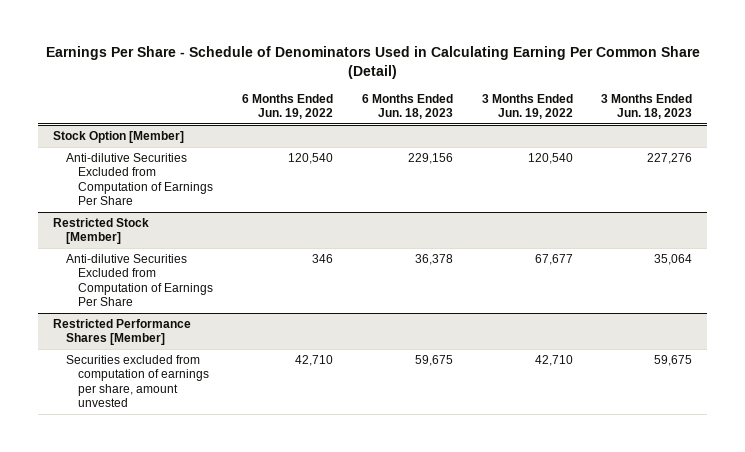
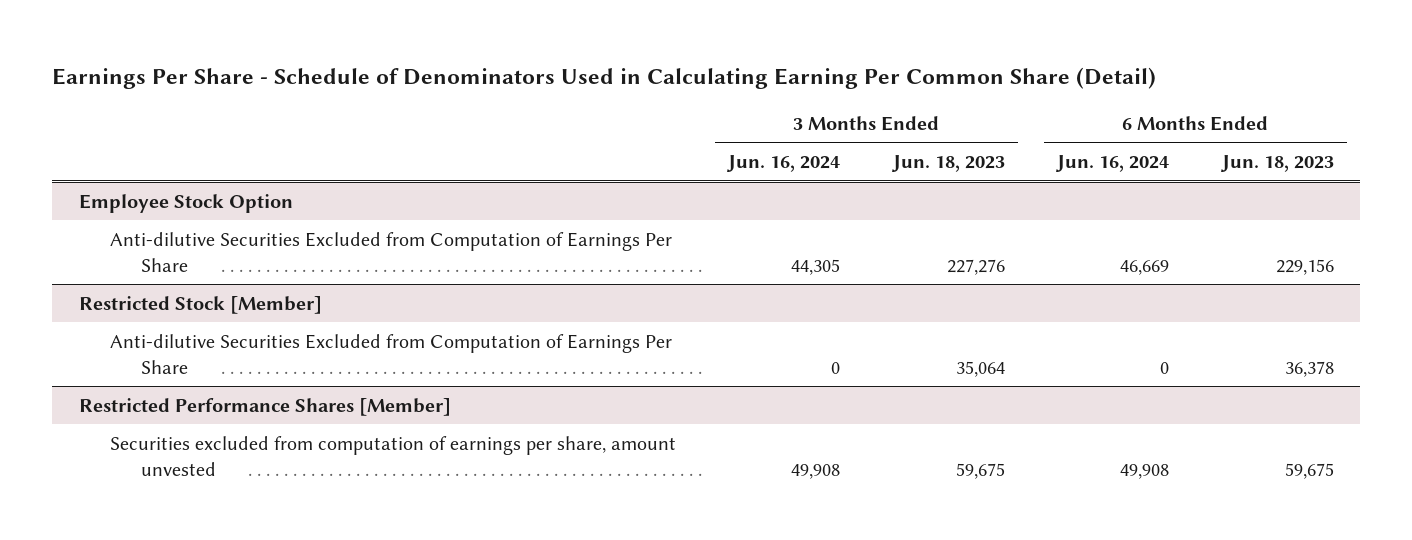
- | 6 Months Ended Jun. 19, 2022 | 6 Months Ended Jun. 18, 2023 | 3 Months Ended Jun. 19, 2022 | 3 Months Ended Jun. 18, 2023
+ | 3 Months Ended Jun. 16, 2024 | 3 Months Ended Jun. 18, 2023 | 6 Months Ended Jun. 16, 2024 | 6 Months Ended Jun. 18, 2023
- Stock Option [Member]
+ Employee Stock Option

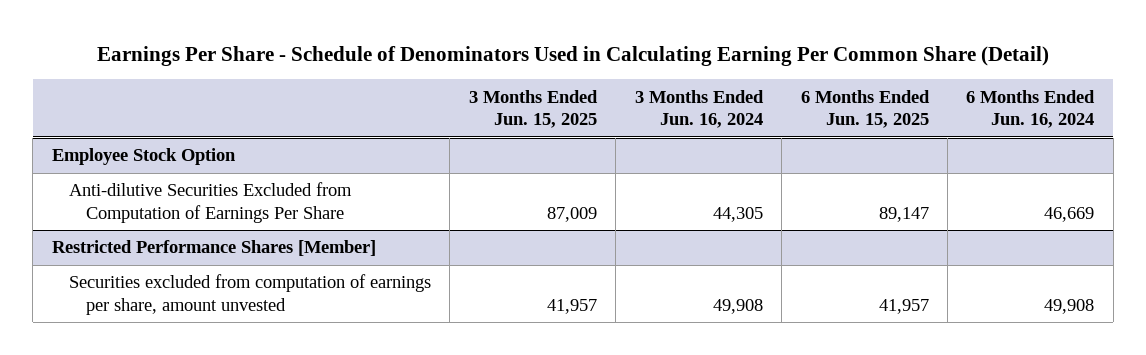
- | 3 Months Ended Jun. 16, 2024 | 3 Months Ended Jun. 18, 2023 | 6 Months Ended Jun. 16, 2024 | 6 Months Ended Jun. 18, 2023
+ | 3 Months Ended Jun. 15, 2025 | 3 Months Ended Jun. 16, 2024 | 6 Months Ended Jun. 15, 2025 | 6 Months Ended Jun. 16, 2024
- Restricted Stock [Member]
- Anti-dilutive Securities Excluded from Computation of Earnings Per Share | 0 | 35,064 | 0 | 36,378

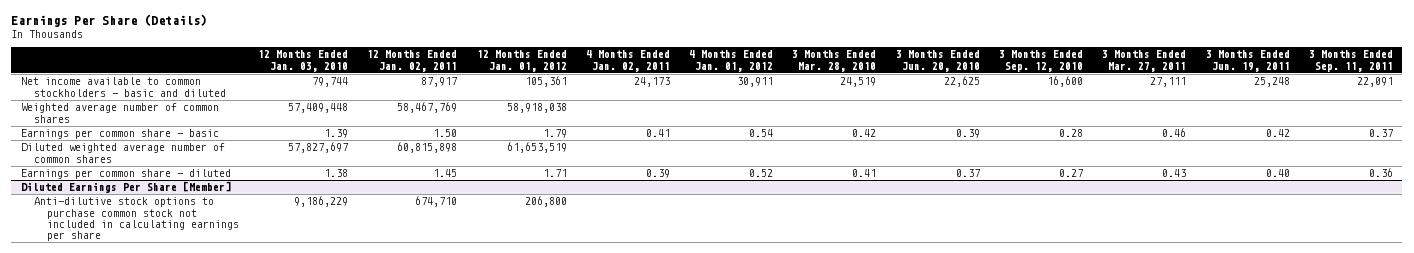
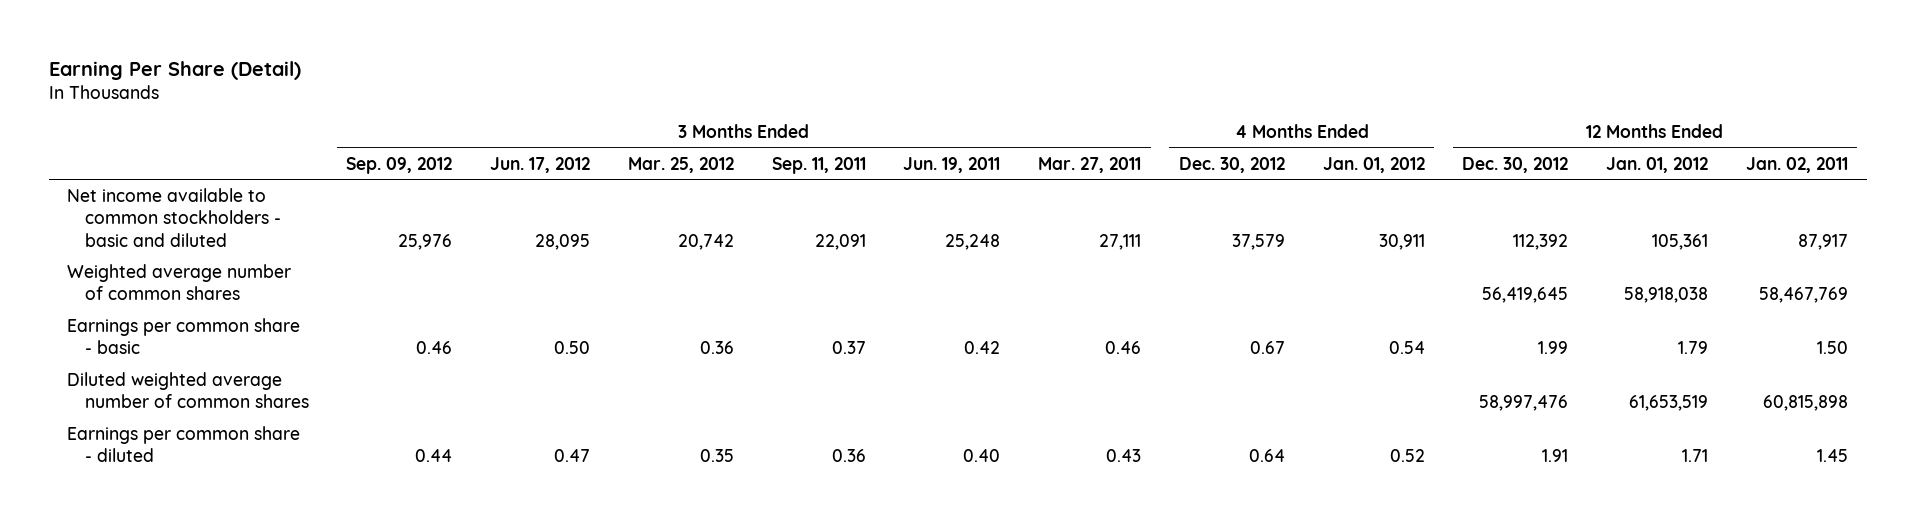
- Earnings Per Share (Details)
+ Earning Per Share (Detail)
- | 12 Months Ended Jan. 03, 2010 | 12 Months Ended Jan. 02, 2011 | 12 Months Ended Jan. 01, 2012 | 4 Months Ended Jan. 02, 2011 | 4 Months Ended Jan. 01, 2012 | 3 Months Ended Mar. 28, 2010 | 3 Months Ended Jun. 20, 2010 | 3 Months Ended Sep. 12, 2010 | 3 Months Ended Mar. 27, 2011 | 3 Months Ended Jun. 19, 2011 | 3 Months Ended Sep. 11, 2011
+ | 3 Months Ended Sep. 09, 2012 | 3 Months Ended Jun. 17, 2012 | 3 Months Ended Mar. 25, 2012 | 3 Months Ended Sep. 11, 2011 | 3 Months Ended Jun. 19, 2011 | 3 Months Ended Mar. 27, 2011 | 4 Months Ended Dec. 30, 2012 | 4 Months Ended Jan. 01, 2012 | 12 Months Ended Dec. 30, 2012 | 12 Months Ended Jan. 01, 2012 | 12 Months Ended Jan. 02, 2011
- Diluted Earnings Per Share [Member]
- Anti-dilutive stock options to purchase common stock not included in calculating earnings per share | 9,186,229 | 674,710 | 206,800 | | | | | | | |

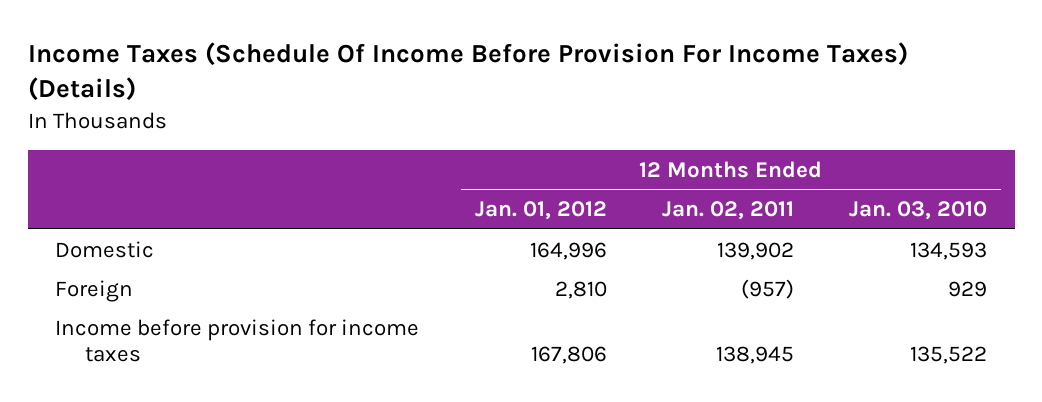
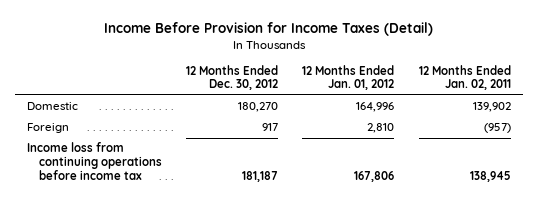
- Income Taxes (Schedule Of Income Before Provision For Income Taxes) (Details)
+ Income Before Provision for Income Taxes (Detail)
- | 12 Months Ended Jan. 01, 2012 | 12 Months Ended Jan. 02, 2011 | 12 Months Ended Jan. 03, 2010
+ | 12 Months Ended Dec. 30, 2012 | 12 Months Ended Jan. 01, 2012 | 12 Months Ended Jan. 02, 2011
- Income before provision for income taxes | 167,806 | 138,945 | 135,522
+ Income loss from continuing operations before income tax | 181,187 | 167,806 | 138,945

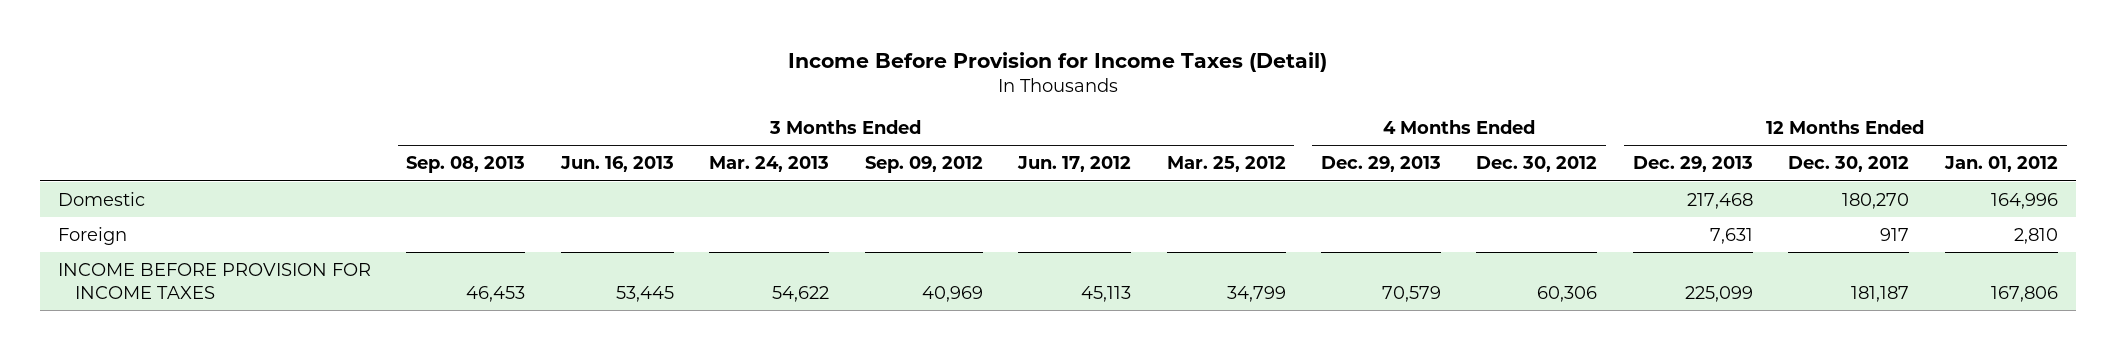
- | 12 Months Ended Dec. 30, 2012 | 12 Months Ended Jan. 01, 2012 | 12 Months Ended Jan. 02, 2011
+ | 3 Months Ended Sep. 08, 2013 | 3 Months Ended Jun. 16, 2013 | 3 Months Ended Mar. 24, 2013 | 3 Months Ended Sep. 09, 2012 | 3 Months Ended Jun. 17, 2012 | 3 Months Ended Mar. 25, 2012 | 4 Months Ended Dec. 29, 2013 | 4 Months Ended Dec. 30, 2012 | 12 Months Ended Dec. 29, 2013 | 12 Months Ended Dec. 30, 2012 | 12 Months Ended Jan. 01, 2012
- Income loss from continuing operations before income tax | 181,187 | 167,806 | 138,945
+ INCOME BEFORE PROVISION FOR INCOME TAXES | 46,453 | 53,445 | 54,622 | 40,969 | 45,113 | 34,799 | 70,579 | 60,306 | 225,099 | 181,187 | 167,806

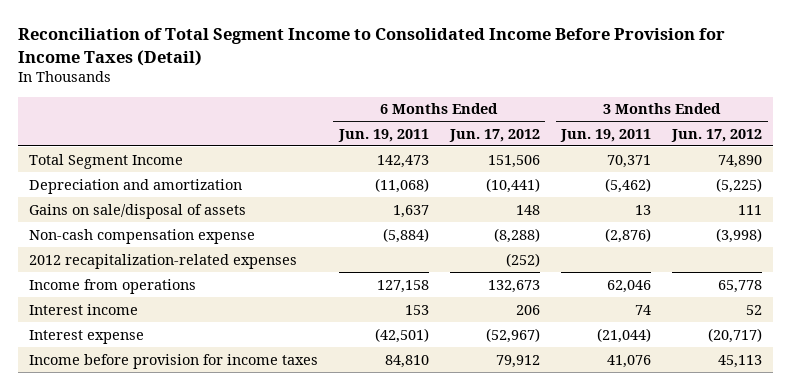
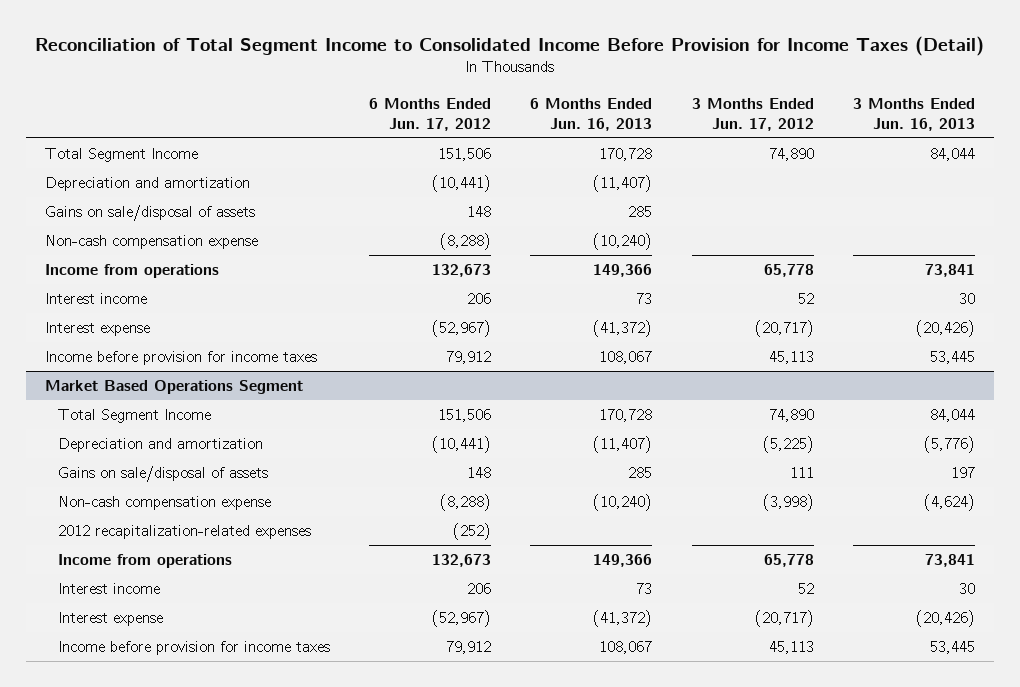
- | 6 Months Ended Jun. 19, 2011 | 6 Months Ended Jun. 17, 2012 | 3 Months Ended Jun. 19, 2011 | 3 Months Ended Jun. 17, 2012
+ | 6 Months Ended Jun. 17, 2012 | 6 Months Ended Jun. 16, 2013 | 3 Months Ended Jun. 17, 2012 | 3 Months Ended Jun. 16, 2013
+ Depreciation and amortization | (10,441) | (11,407) | |
+ Gains on sale/disposal of assets | 148 | 285 | |
+ Non-cash compensation expense | (8,288) | (10,240) | |
+ Income from operations | 132,673 | 149,366 | 65,778 | 73,841
+ Interest income | 206 | 73 | 52 | 30
+ Interest expense | (52,967) | (41,372) | (20,717) | (20,426)
+ Income before provision for income taxes | 79,912 | 108,067 | 45,113 | 53,445
+ Market Based Operations Segment
+ Total Segment Income | 151,506 | 170,728 | 74,890 | 84,044

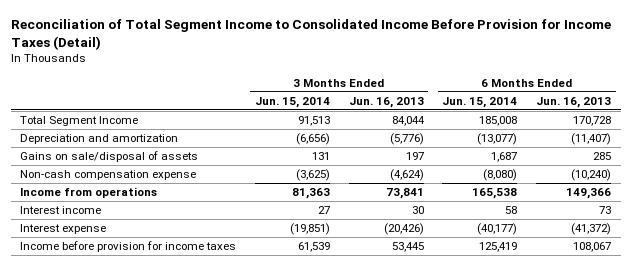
- | 6 Months Ended Jun. 17, 2012 | 6 Months Ended Jun. 16, 2013 | 3 Months Ended Jun. 17, 2012 | 3 Months Ended Jun. 16, 2013
+ | 3 Months Ended Jun. 15, 2014 | 3 Months Ended Jun. 16, 2013 | 6 Months Ended Jun. 15, 2014 | 6 Months Ended Jun. 16, 2013
- Depreciation and amortization | (10,441) | (11,407) | |
- Gains on sale/disposal of assets | 148 | 285 | |
- Non-cash compensation expense | (8,288) | (10,240) | |
- Income from operations | 132,673 | 149,366 | 65,778 | 73,841
- Interest income | 206 | 73 | 52 | 30
- Interest expense | (52,967) | (41,372) | (20,717) | (20,426)
- Income before provision for income taxes | 79,912 | 108,067 | 45,113 | 53,445
- Market Based Operations Segment
- Total Segment Income | 151,506 | 170,728 | 74,890 | 84,044
- 2012 recapitalization-related expenses | (252) | | |

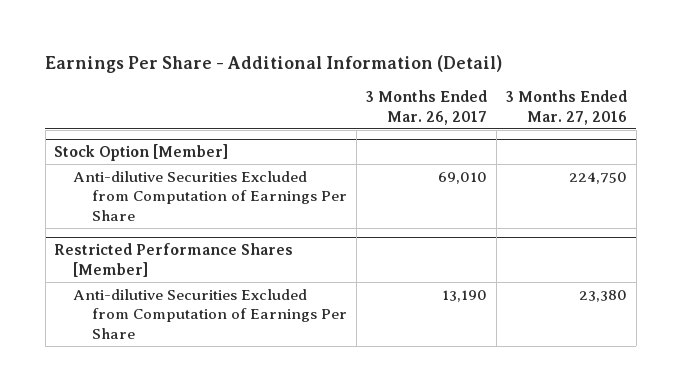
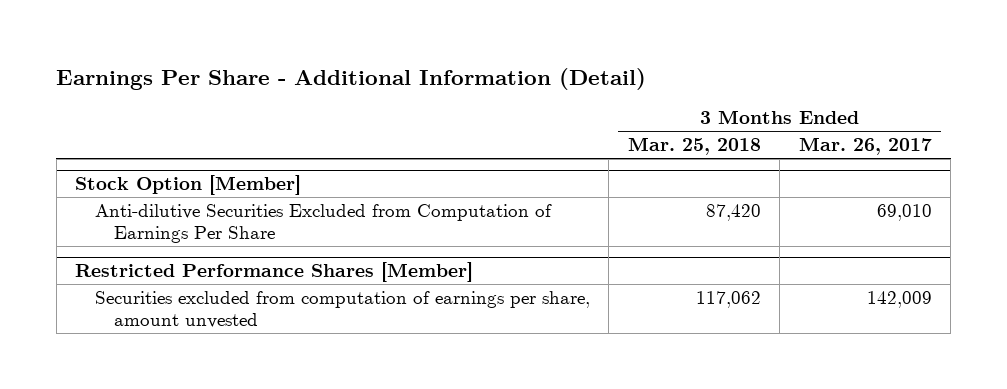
- | 3 Months Ended Mar. 26, 2017 | 3 Months Ended Mar. 27, 2016
+ | 3 Months Ended Mar. 25, 2018 | 3 Months Ended Mar. 26, 2017
@ Restricted Performance Shares [Member]
- Anti-dilutive Securities Excluded from Computation of Earnings Per Share | 13,190 | 23,380
+ Securities excluded from computation of earnings per share, amount unvested | 117,062 | 142,009

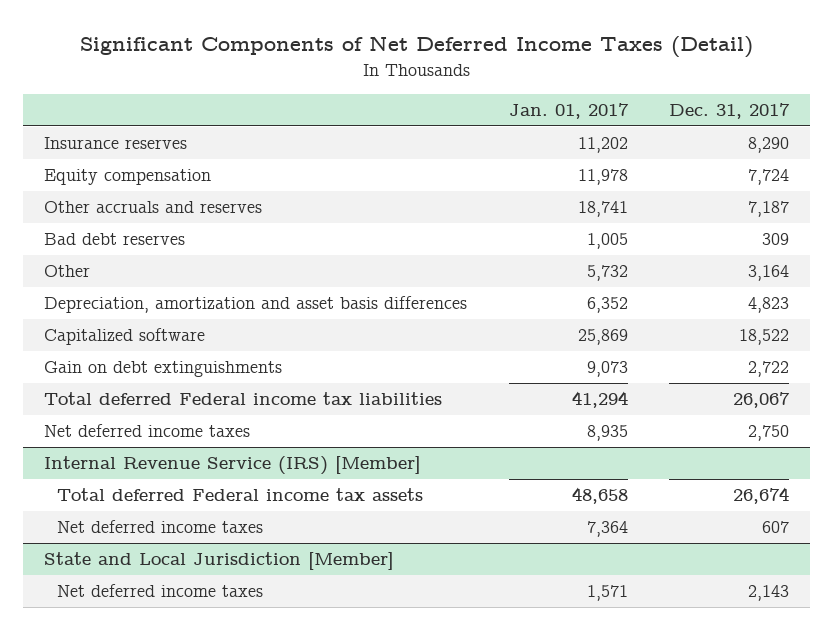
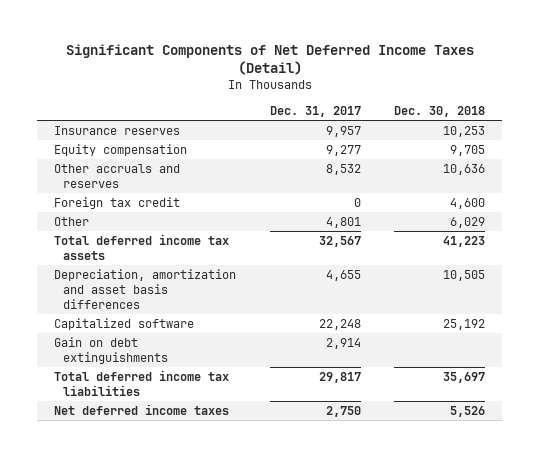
- | Jan. 01, 2017 | Dec. 31, 2017
+ | Dec. 31, 2017 | Dec. 30, 2018
- Insurance reserves | 11,202 | 8,290
- Equity compensation | 11,978 | 7,724
- Other accruals and reserves | 18,741 | 7,187
- Bad debt reserves | 1,005 | 309
- Other | 5,732 | 3,164
- Depreciation, amortization and asset basis differences | 6,352 | 4,823
- Capitalized software | 25,869 | 18,522
- Gain on debt extinguishments | 9,073 | 2,722
- Total deferred Federal income tax liabilities | 41,294 | 26,067
+ Insurance reserves | 9,957 | 10,253
+ Equity compensation | 9,277 | 9,705
+ Other accruals and reserves | 8,532 | 10,636
+ Foreign tax credit | 0 | 4,600
+ Other | 4,801 | 6,029
+ Total deferred income tax assets | 32,567 | 41,223
+ Depreciation, amortization and asset basis differences | 4,655 | 10,505
+ Capitalized software | 22,248 | 25,192
+ Gain on debt extinguishments | 2,914 |
+ Total deferred income tax liabilities | 29,817 | 35,697
- Internal Revenue Service (IRS) [Member]
- Total deferred Federal income tax assets | 48,658 | 26,674
- Net deferred income taxes | 7,364 | 607
- State and Local Jurisdiction [Member]
- Net deferred income taxes | 1,571 | 2,143

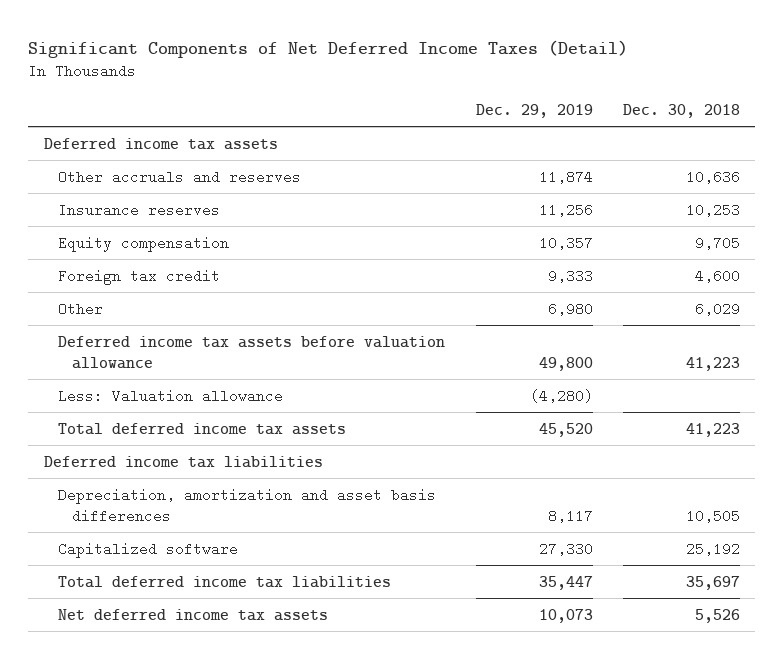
- | Dec. 31, 2017 | Dec. 30, 2018
+ | Dec. 29, 2019 | Dec. 30, 2018
+ Deferred income tax assets
moved up: Other accruals and reserves | 11,874 | 10,636
+ Deferred income tax assets before valuation allowance | 49,800 | 41,223
+ Less: Valuation allowance | (4,280) |
+ Deferred income tax liabilities
- Gain on debt extinguishments | 2,914 |
- Net deferred income taxes | 2,750 | 5,526
+ Net deferred income tax assets | 10,073 | 5,526

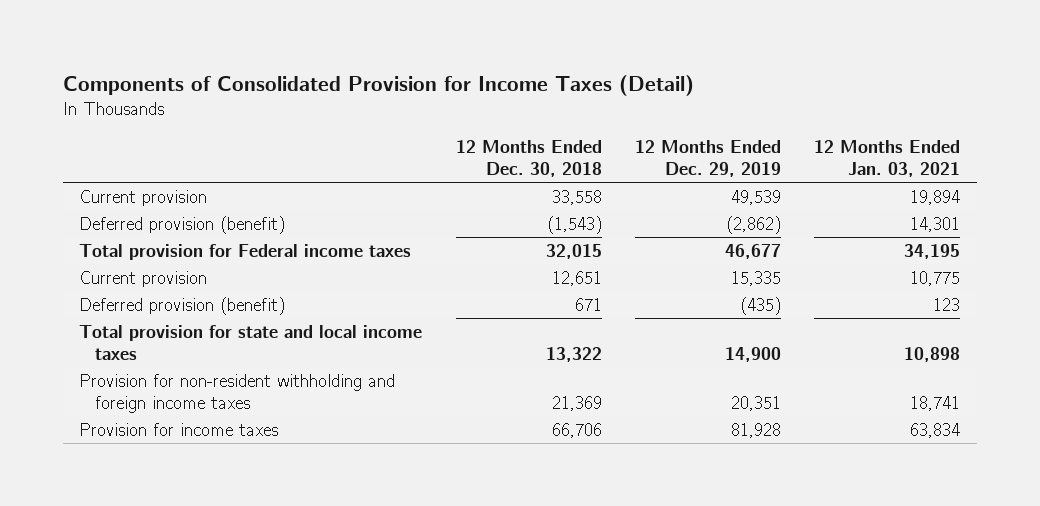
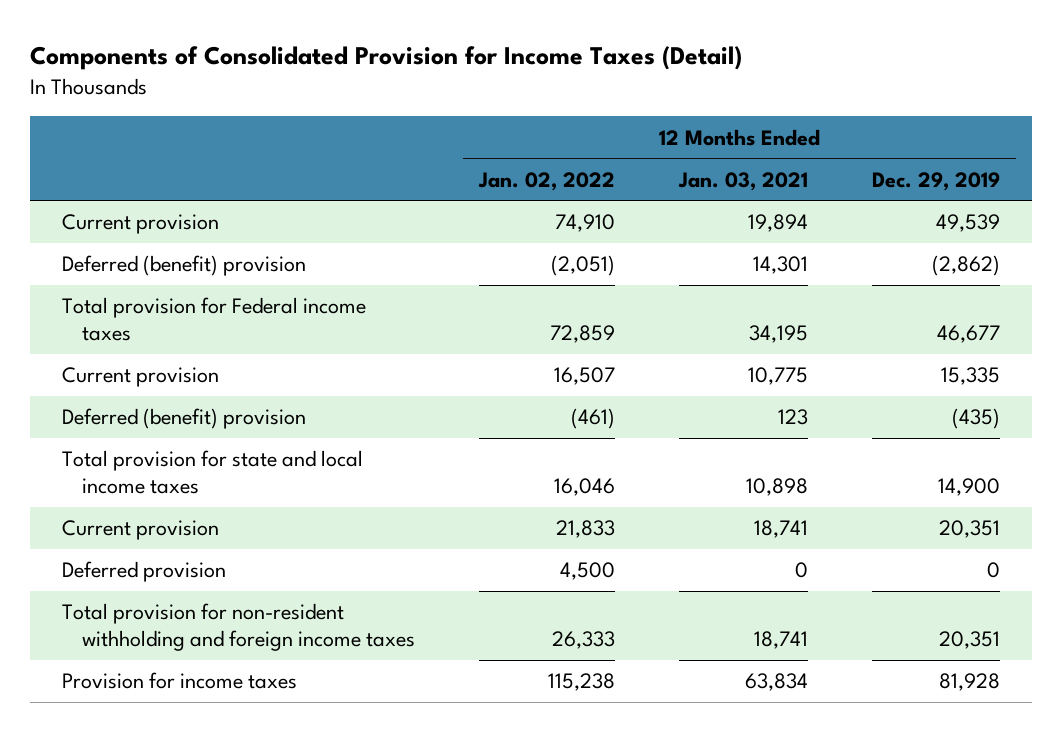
- | 12 Months Ended Dec. 30, 2018 | 12 Months Ended Dec. 29, 2019 | 12 Months Ended Jan. 03, 2021
+ | 12 Months Ended Jan. 02, 2022 | 12 Months Ended Jan. 03, 2021 | 12 Months Ended Dec. 29, 2019
- Deferred provision (benefit) | (1,543) | (2,862) | 14,301
+ Deferred (benefit) provision | (2,051) | 14,301 | (2,862)
- Deferred provision (benefit) | 671 | (435) | 123
+ Deferred (benefit) provision | (461) | 123 | (435)
- Provision for non-resident withholding and foreign income taxes | 21,369 | 20,351 | 18,741
+ Current provision | 21,833 | 18,741 | 20,351
+ Deferred provision | 4,500 | 0 | 0
+ Total provision for non-resident withholding and foreign income taxes | 26,333 | 18,741 | 20,351

